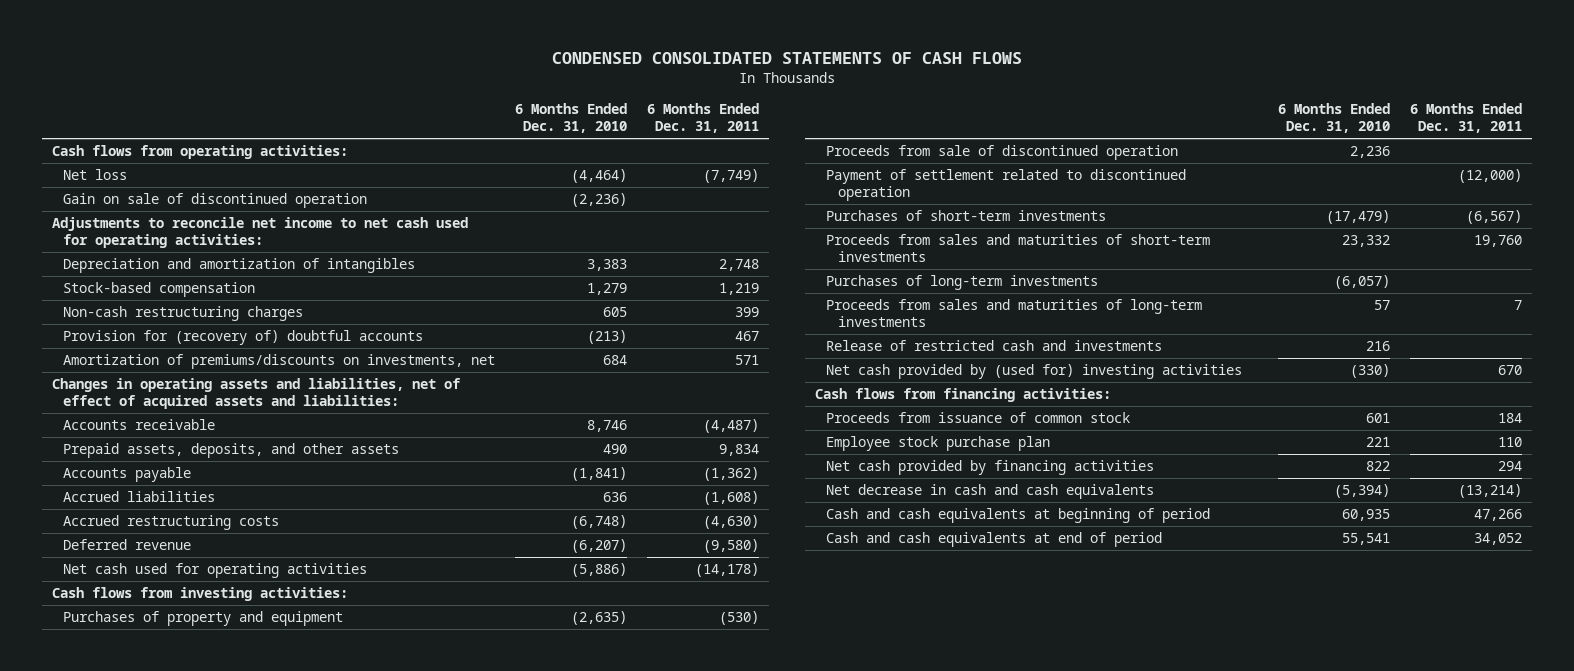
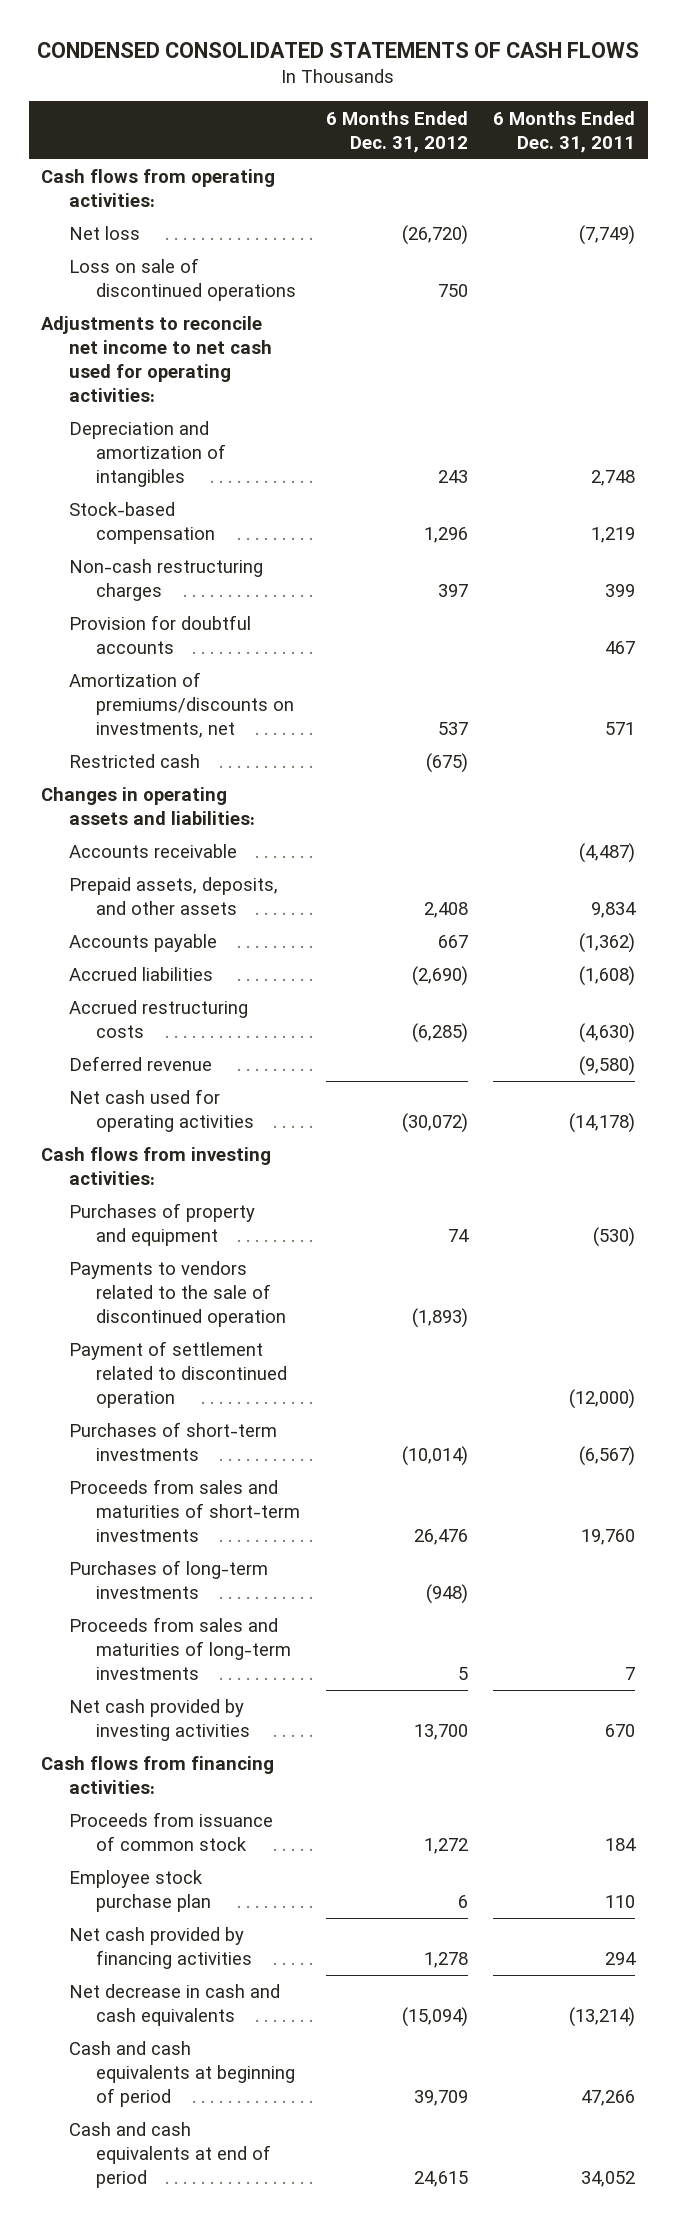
- | 6 Months Ended Dec. 31, 2010 | 6 Months Ended Dec. 31, 2011
+ | 6 Months Ended Dec. 31, 2012 | 6 Months Ended Dec. 31, 2011
- Gain on sale of discontinued operation | (2,236) |
+ Loss on sale of discontinued operations | 750 |
- Provision for (recovery of) doubtful accounts | (213) | 467
+ Provision for doubtful accounts | | 467
- Changes in operating assets and liabilities, net of effect of acquired assets and liabilities:
+ Restricted cash | (675) |
+ Changes in operating assets and liabilities:
- Proceeds from sale of discontinued operation | 2,236 |
+ Payments to vendors related to the sale of discontinued operation | (1,893) |
- Release of restricted cash and investments | 216 |
- Net cash provided by (used for) investing activities | (330) | 670
+ Net cash provided by investing activities | 13,700 | 670

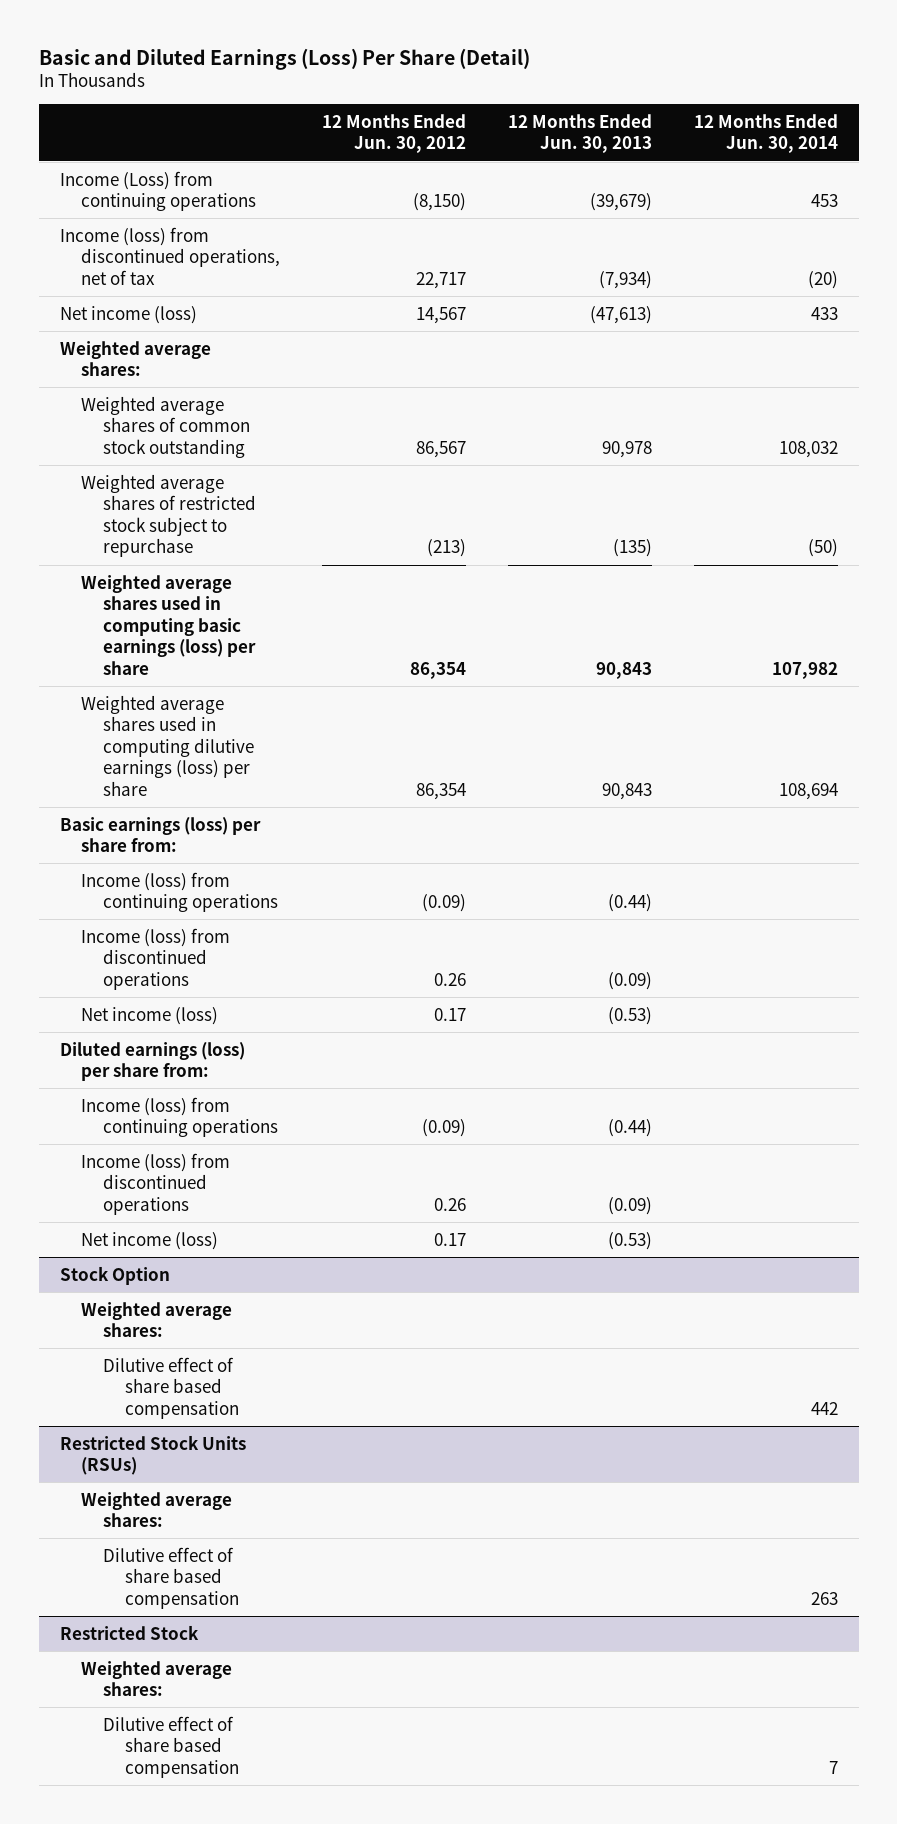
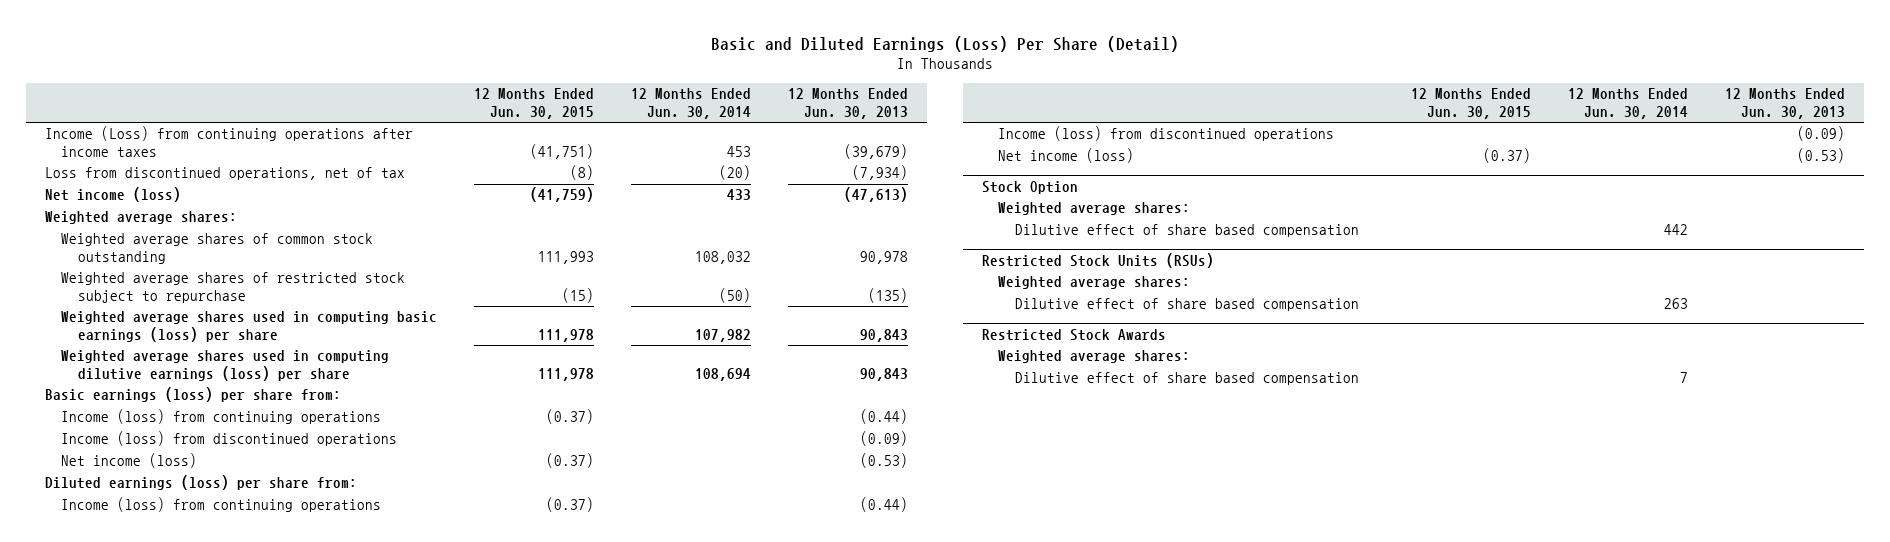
- | 12 Months Ended Jun. 30, 2012 | 12 Months Ended Jun. 30, 2013 | 12 Months Ended Jun. 30, 2014
+ | 12 Months Ended Jun. 30, 2015 | 12 Months Ended Jun. 30, 2014 | 12 Months Ended Jun. 30, 2013
- Income (Loss) from continuing operations | (8,150) | (39,679) | 453
- Income (loss) from discontinued operations, net of tax | 22,717 | (7,934) | (20)
+ Income (Loss) from continuing operations after income taxes | (41,751) | 453 | (39,679)
+ Loss from discontinued operations, net of tax | (8) | (20) | (7,934)
- Restricted Stock
+ Restricted Stock Awards

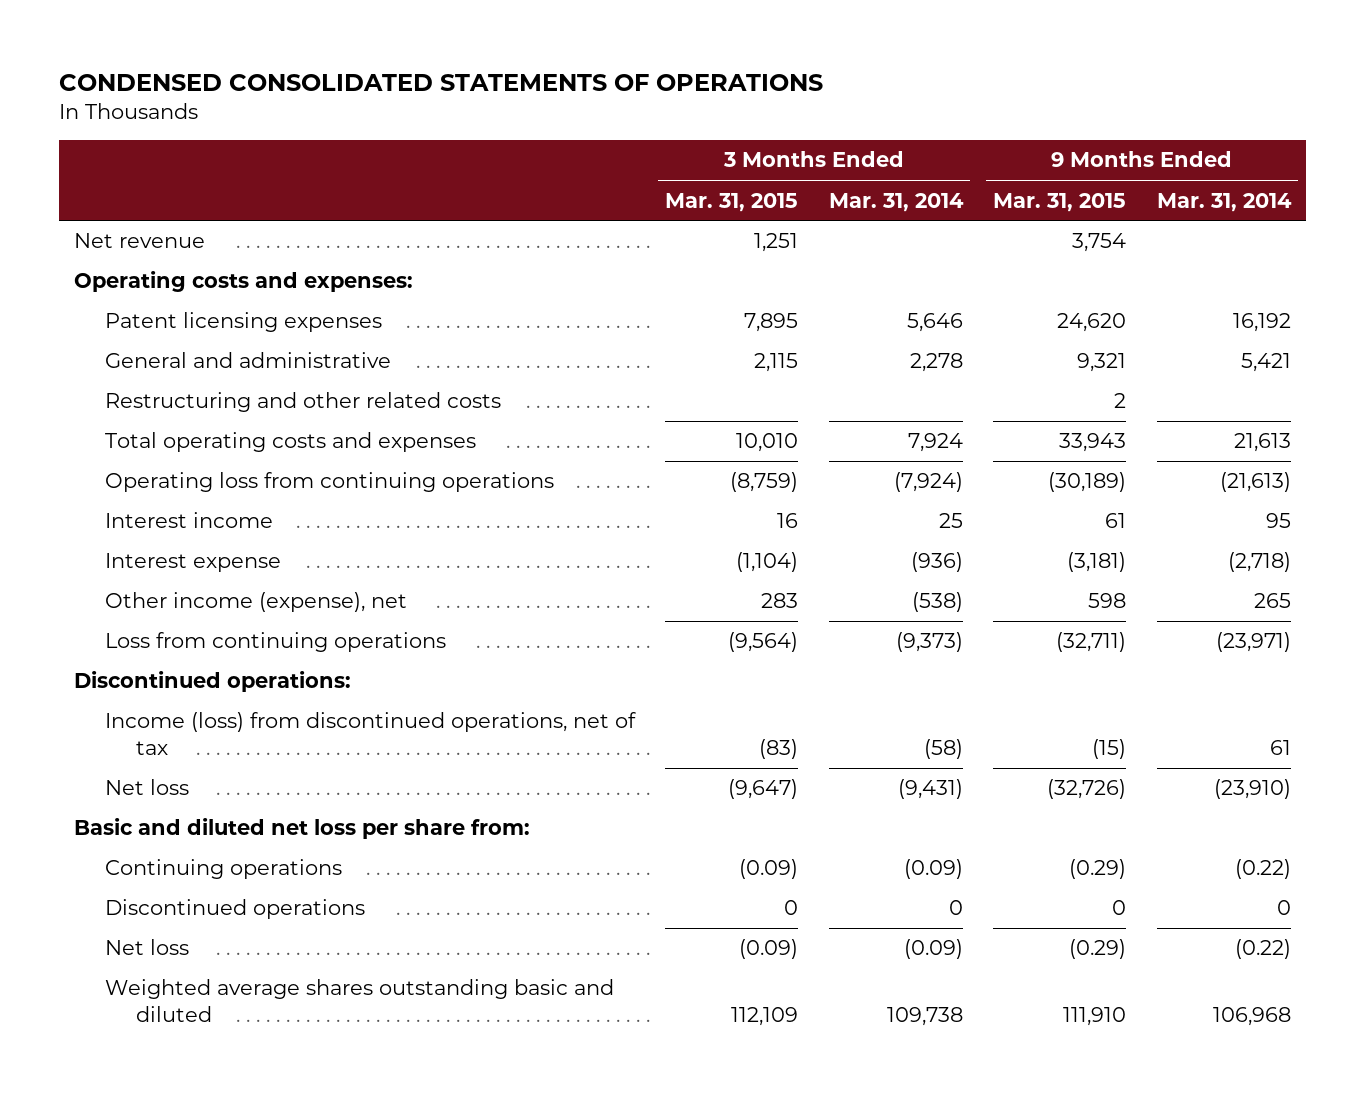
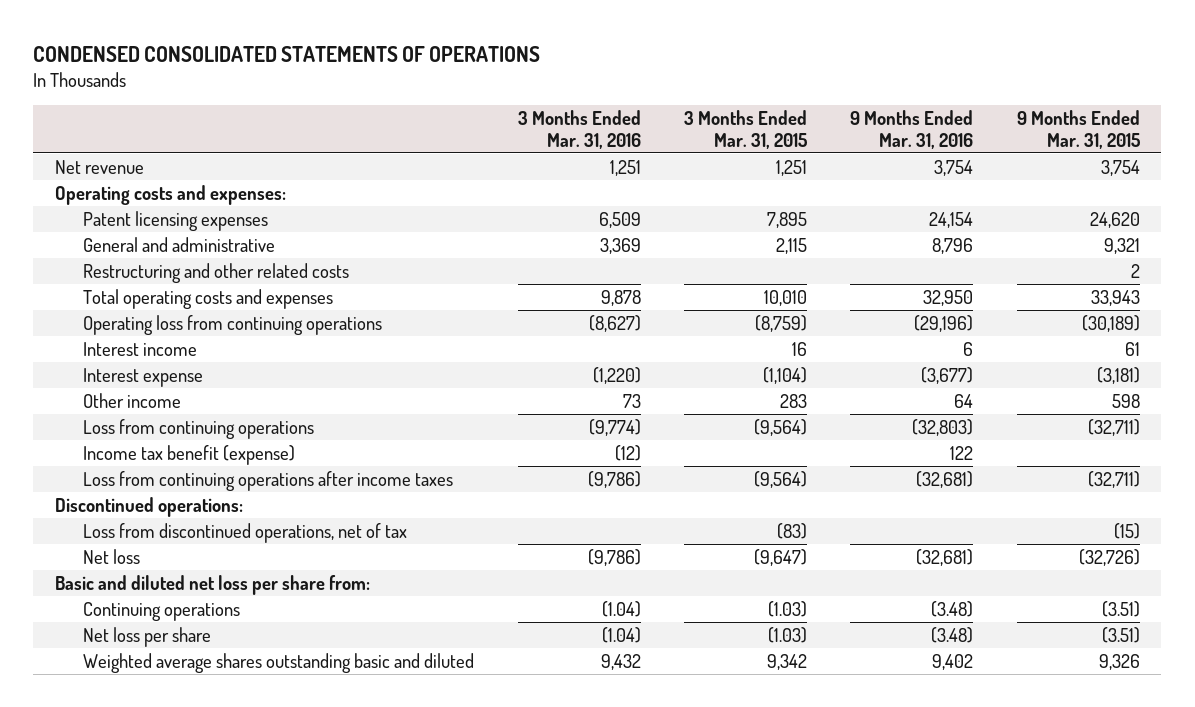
- | 3 Months Ended Mar. 31, 2015 | 3 Months Ended Mar. 31, 2014 | 9 Months Ended Mar. 31, 2015 | 9 Months Ended Mar. 31, 2014
+ | 3 Months Ended Mar. 31, 2016 | 3 Months Ended Mar. 31, 2015 | 9 Months Ended Mar. 31, 2016 | 9 Months Ended Mar. 31, 2015
- Other income (expense), net | 283 | (538) | 598 | 265
+ Other income | 73 | 283 | 64 | 598
+ Income tax benefit (expense) | (12) | | 122 |
+ Loss from continuing operations after income taxes | (9,786) | (9,564) | (32,681) | (32,711)
- Income (loss) from discontinued operations, net of tax | (83) | (58) | (15) | 61
+ Loss from discontinued operations, net of tax | | (83) | | (15)
- Continuing operations | (0.09) | (0.09) | (0.29) | (0.22)
- Discontinued operations | 0 | 0 | 0 | 0
- Net loss | (0.09) | (0.09) | (0.29) | (0.22)
- Weighted average shares outstanding basic and diluted | 112,109 | 109,738 | 111,910 | 106,968
+ Continuing operations | (1.04) | (1.03) | (3.48) | (3.51)
+ Net loss per share | (1.04) | (1.03) | (3.48) | (3.51)
+ Weighted average shares outstanding basic and diluted | 9,432 | 9,342 | 9,402 | 9,326

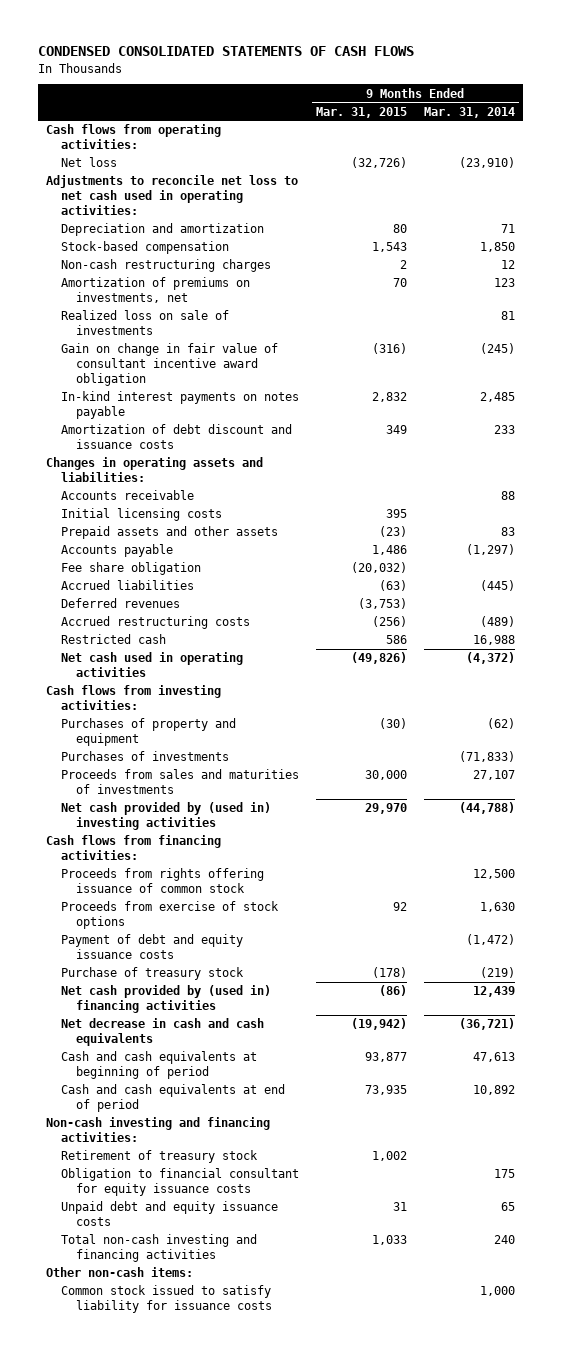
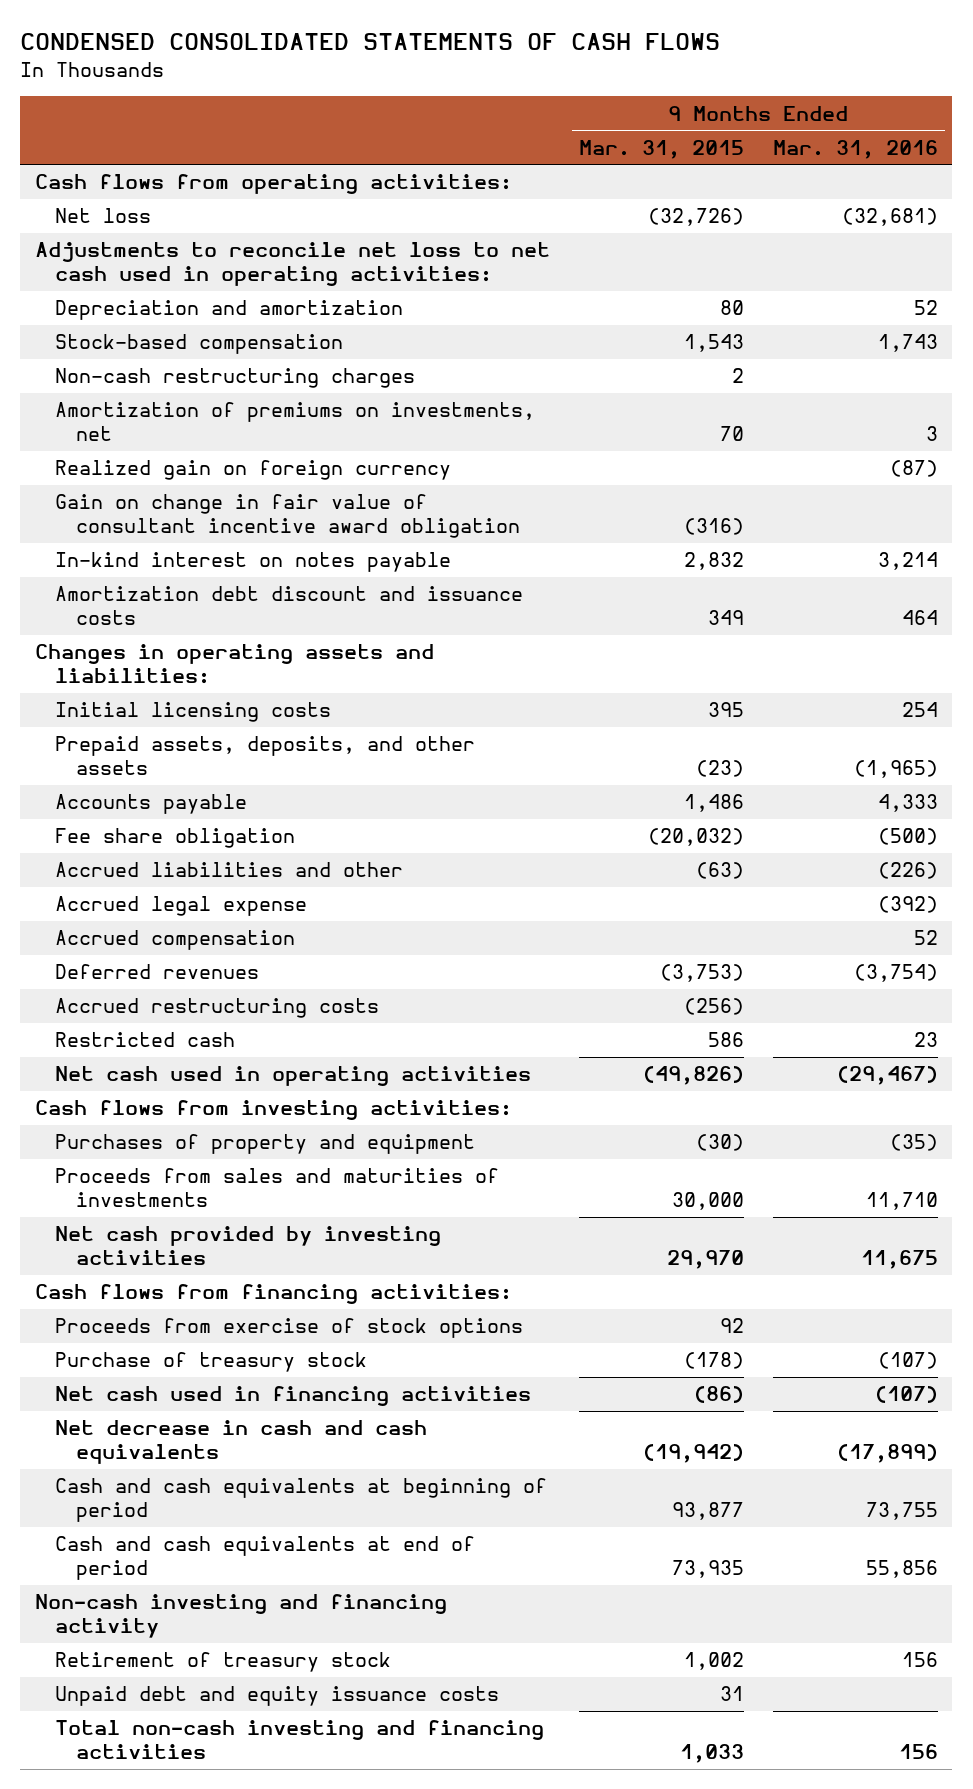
- | 9 Months Ended Mar. 31, 2015 | 9 Months Ended Mar. 31, 2014
+ | 9 Months Ended Mar. 31, 2015 | 9 Months Ended Mar. 31, 2016
- Realized loss on sale of investments | | 81
+ Realized gain on foreign currency | | (87)
- In-kind interest payments on notes payable | 2,832 | 2,485
- Amortization of debt discount and issuance costs | 349 | 233
+ In-kind interest on notes payable | 2,832 | 3,214
+ Amortization debt discount and issuance costs | 349 | 464
- Accounts receivable | | 88
- Prepaid assets and other assets | (23) | 83
+ Prepaid assets, deposits, and other assets | (23) | (1,965)
- Accrued liabilities | (63) | (445)
+ Accrued liabilities and other | (63) | (226)
+ Accrued legal expense | | (392)
+ Accrued compensation | | 52
- Purchases of investments | | (71,833)
- Net cash provided by (used in) investing activities | 29,970 | (44,788)
+ Net cash provided by investing activities | 29,970 | 11,675
- Proceeds from rights offering issuance of common stock | | 12,500
- Payment of debt and equity issuance costs | | (1,472)
- Net cash provided by (used in) financing activities | (86) | 12,439
+ Net cash used in financing activities | (86) | (107)
- Non-cash investing and financing activities:
+ Non-cash investing and financing activity
- Obligation to financial consultant for equity issuance costs | | 175
- Other non-cash items:
- Common stock issued to satisfy liability for issuance costs | | 1,000

